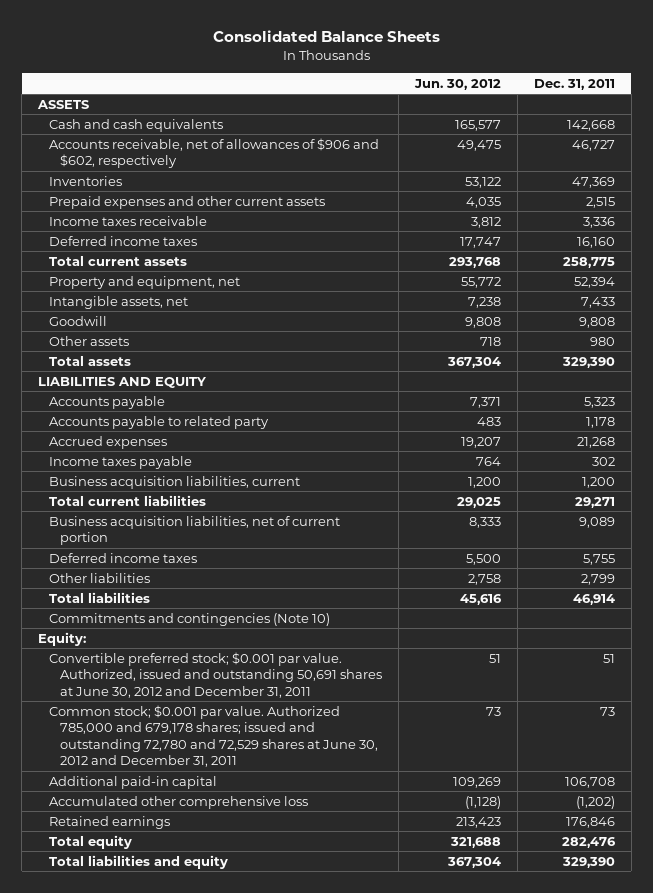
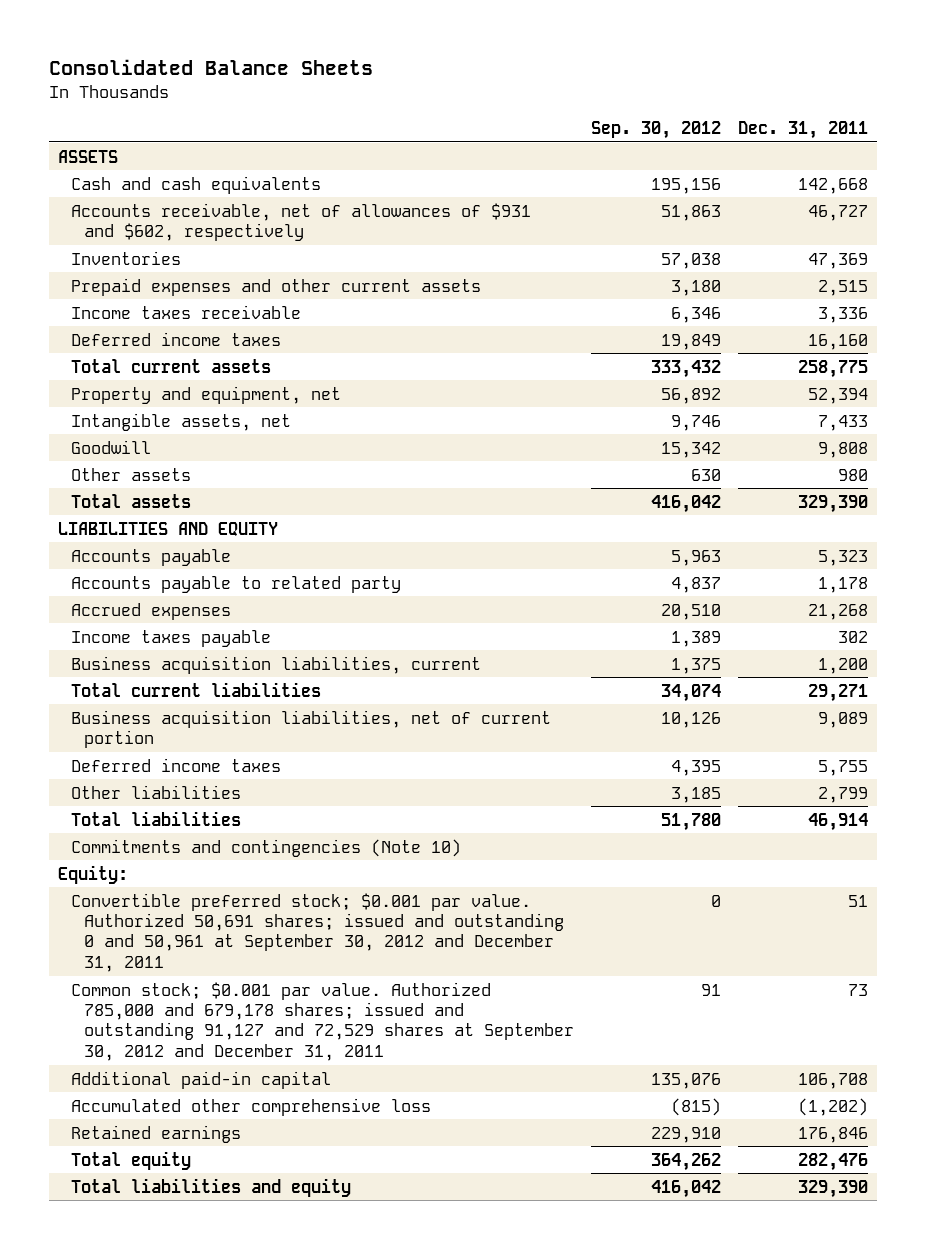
- | Jun. 30, 2012 | Dec. 31, 2011
+ | Sep. 30, 2012 | Dec. 31, 2011
- Accounts receivable, net of allowances of $906 and $602, respectively | 49,475 | 46,727
+ Accounts receivable, net of allowances of $931 and $602, respectively | 51,863 | 46,727
- Convertible preferred stock; $0.001 par value. Authorized, issued and outstanding 50,691 shares at June 30, 2012 and December 31, 2011 | 51 | 51
- Common stock; $0.001 par value. Authorized 785,000 and 679,178 shares; issued and outstanding 72,780 and 72,529 shares at June 30, 2012 and December 31, 2011 | 73 | 73
+ Convertible preferred stock; $0.001 par value. Authorized 50,691 shares; issued and outstanding 0 and 50,961 at September 30, 2012 and December 31, 2011 | 0 | 51
+ Common stock; $0.001 par value. Authorized 785,000 and 679,178 shares; issued and outstanding 91,127 and 72,529 shares at September 30, 2012 and December 31, 2011 | 91 | 73

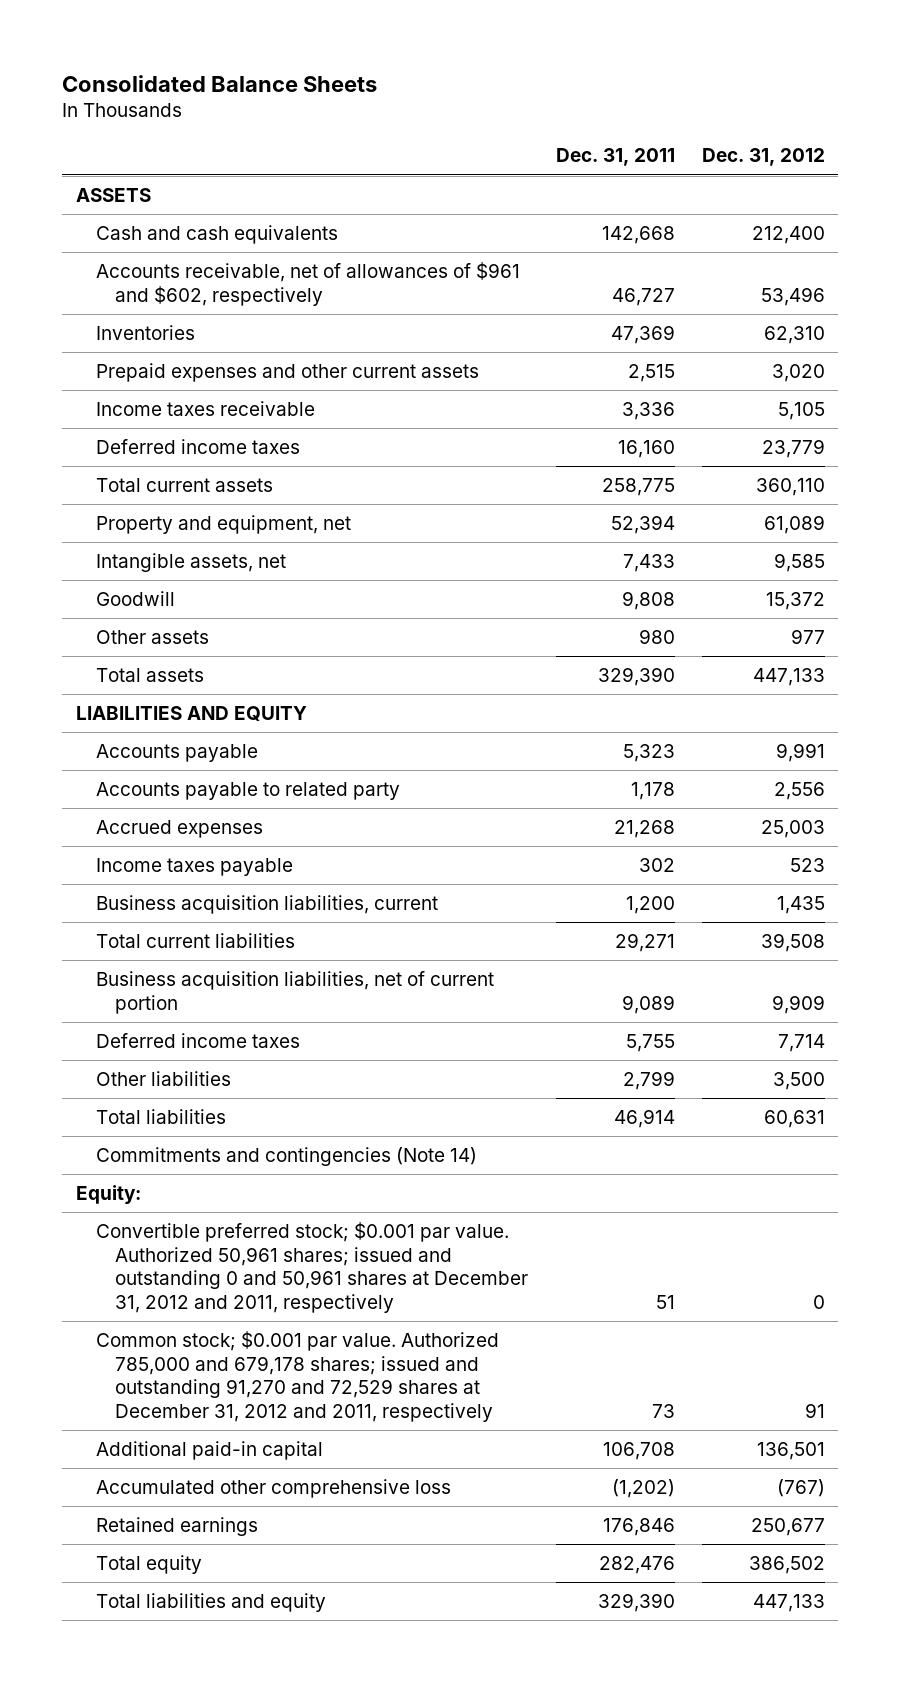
- | Sep. 30, 2012 | Dec. 31, 2011
+ | Dec. 31, 2011 | Dec. 31, 2012
- Accounts receivable, net of allowances of $931 and $602, respectively | 51,863 | 46,727
+ Accounts receivable, net of allowances of $961 and $602, respectively | 46,727 | 53,496
- Commitments and contingencies (Note 10)
+ Commitments and contingencies (Note 14)
- Convertible preferred stock; $0.001 par value. Authorized 50,691 shares; issued and outstanding 0 and 50,961 at September 30, 2012 and December 31, 2011 | 0 | 51
- Common stock; $0.001 par value. Authorized 785,000 and 679,178 shares; issued and outstanding 91,127 and 72,529 shares at September 30, 2012 and December 31, 2011 | 91 | 73
+ Convertible preferred stock; $0.001 par value. Authorized 50,961 shares; issued and outstanding 0 and 50,961 shares at December 31, 2012 and 2011, respectively | 51 | 0
+ Common stock; $0.001 par value. Authorized 785,000 and 679,178 shares; issued and outstanding 91,270 and 72,529 shares at December 31, 2012 and 2011, respectively | 73 | 91

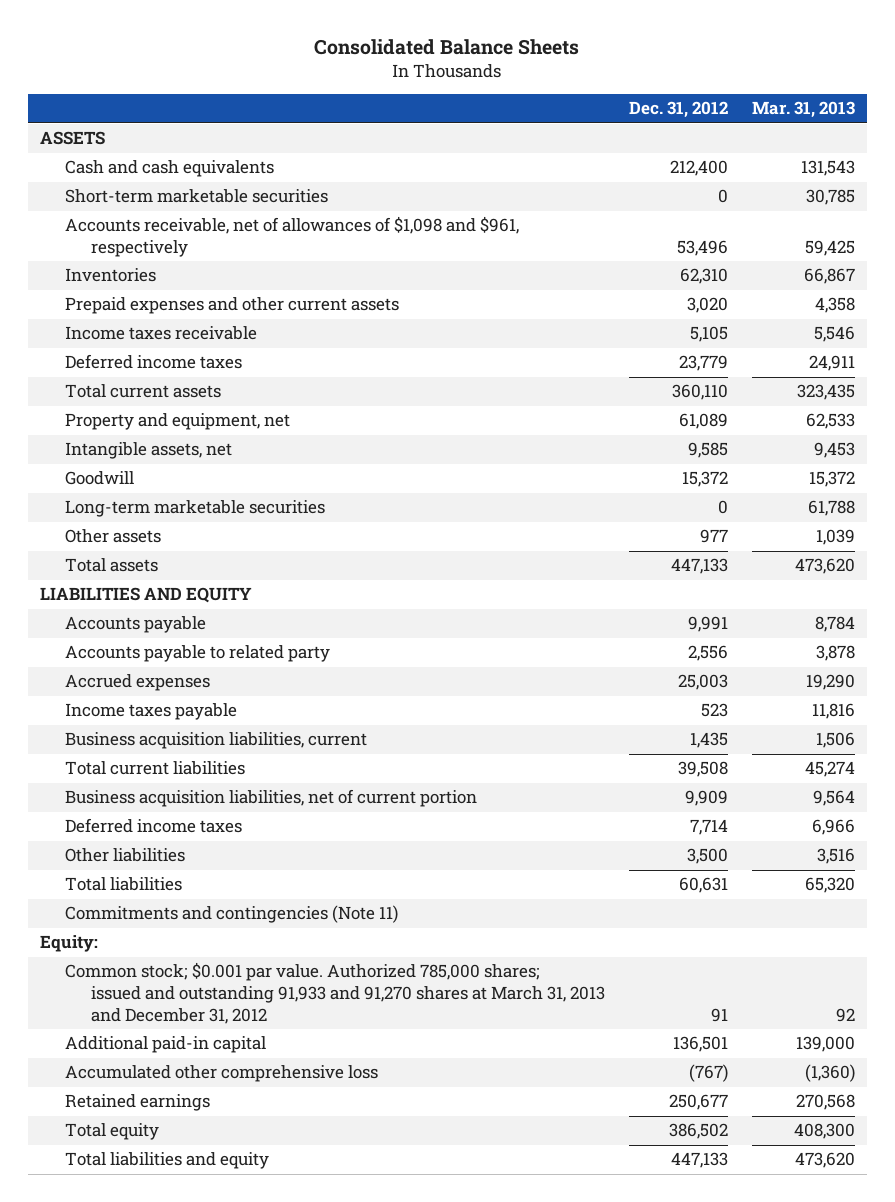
- | Dec. 31, 2011 | Dec. 31, 2012
+ | Dec. 31, 2012 | Mar. 31, 2013
- Accounts receivable, net of allowances of $961 and $602, respectively | 46,727 | 53,496
+ Short-term marketable securities | 0 | 30,785
+ Accounts receivable, net of allowances of $1,098 and $961, respectively | 53,496 | 59,425
+ Long-term marketable securities | 0 | 61,788
- Commitments and contingencies (Note 14)
+ Commitments and contingencies (Note 11)
- Convertible preferred stock; $0.001 par value. Authorized 50,961 shares; issued and outstanding 0 and 50,961 shares at December 31, 2012 and 2011, respectively | 51 | 0
- Common stock; $0.001 par value. Authorized 785,000 and 679,178 shares; issued and outstanding 91,270 and 72,529 shares at December 31, 2012 and 2011, respectively | 73 | 91
+ Common stock; $0.001 par value. Authorized 785,000 shares; issued and outstanding 91,933 and 91,270 shares at March 31, 2013 and December 31, 2012 | 91 | 92

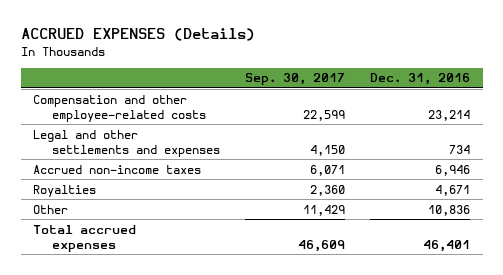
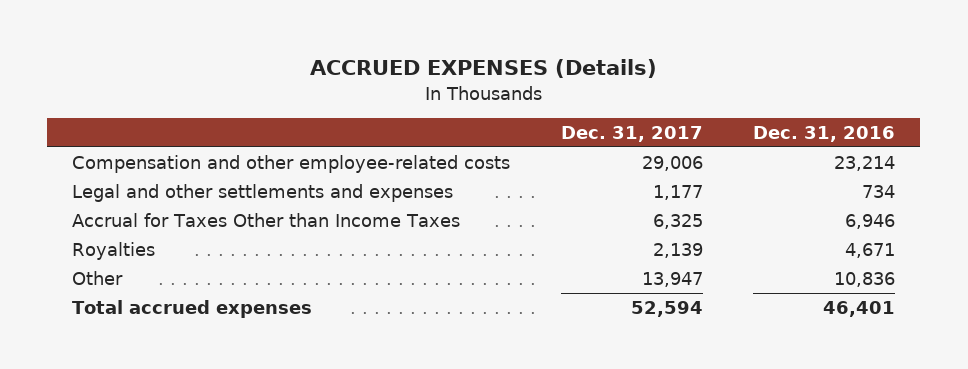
- | Sep. 30, 2017 | Dec. 31, 2016
+ | Dec. 31, 2017 | Dec. 31, 2016
- Accrued non-income taxes | 6,071 | 6,946
+ Accrual for Taxes Other than Income Taxes | 6,325 | 6,946

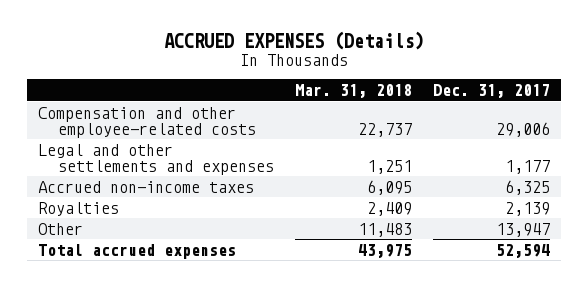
- | Dec. 31, 2017 | Dec. 31, 2016
+ | Mar. 31, 2018 | Dec. 31, 2017
- Accrual for Taxes Other than Income Taxes | 6,325 | 6,946
+ Accrued non-income taxes | 6,095 | 6,325

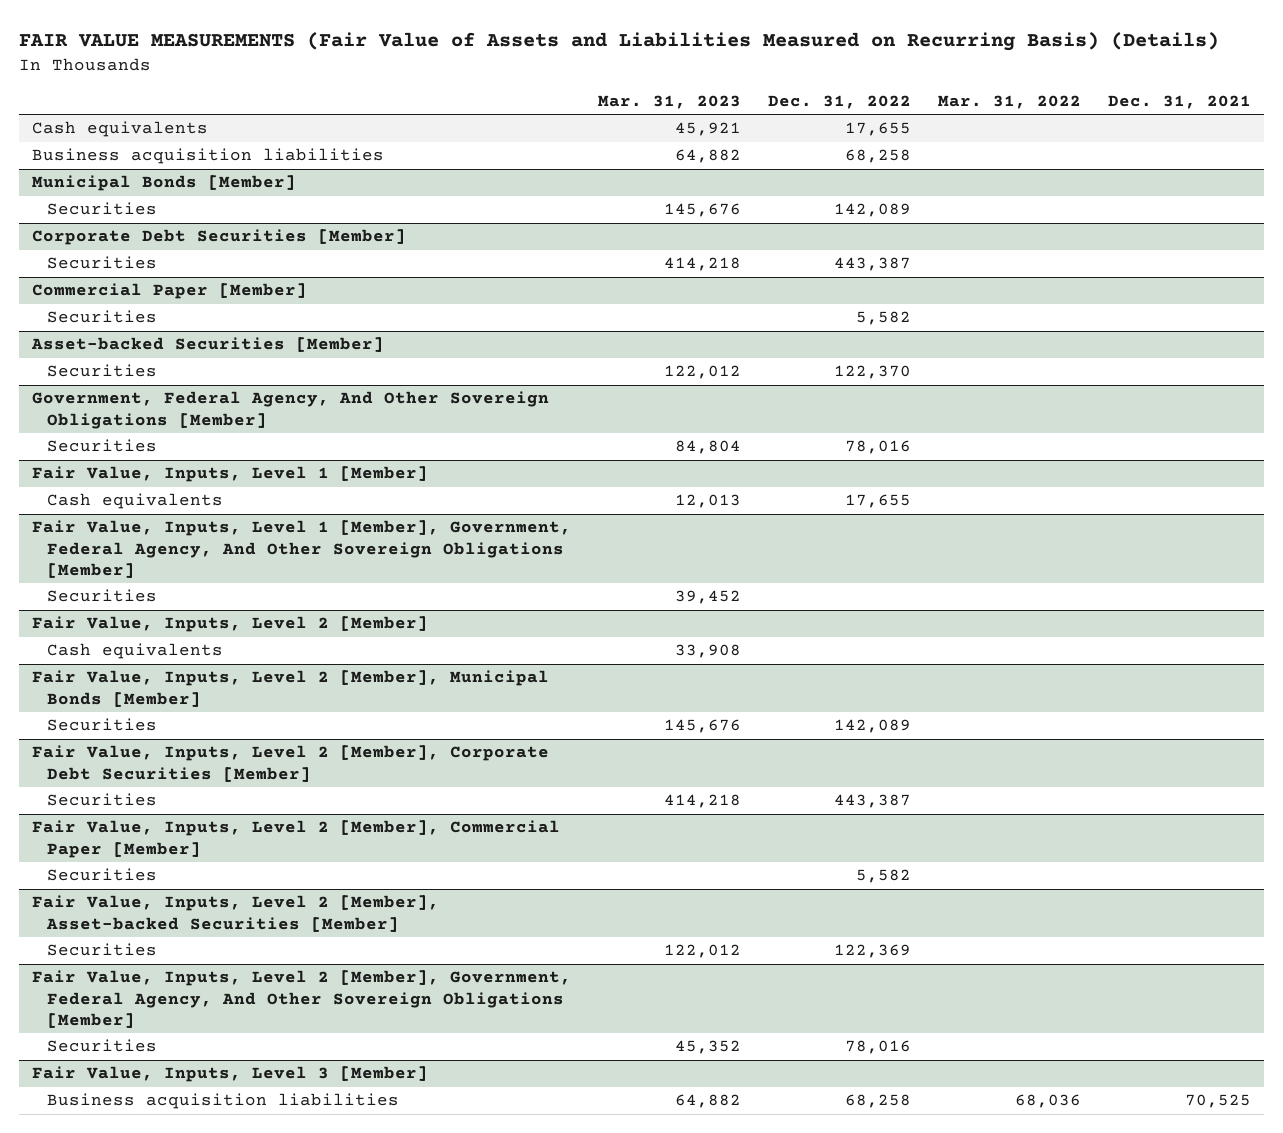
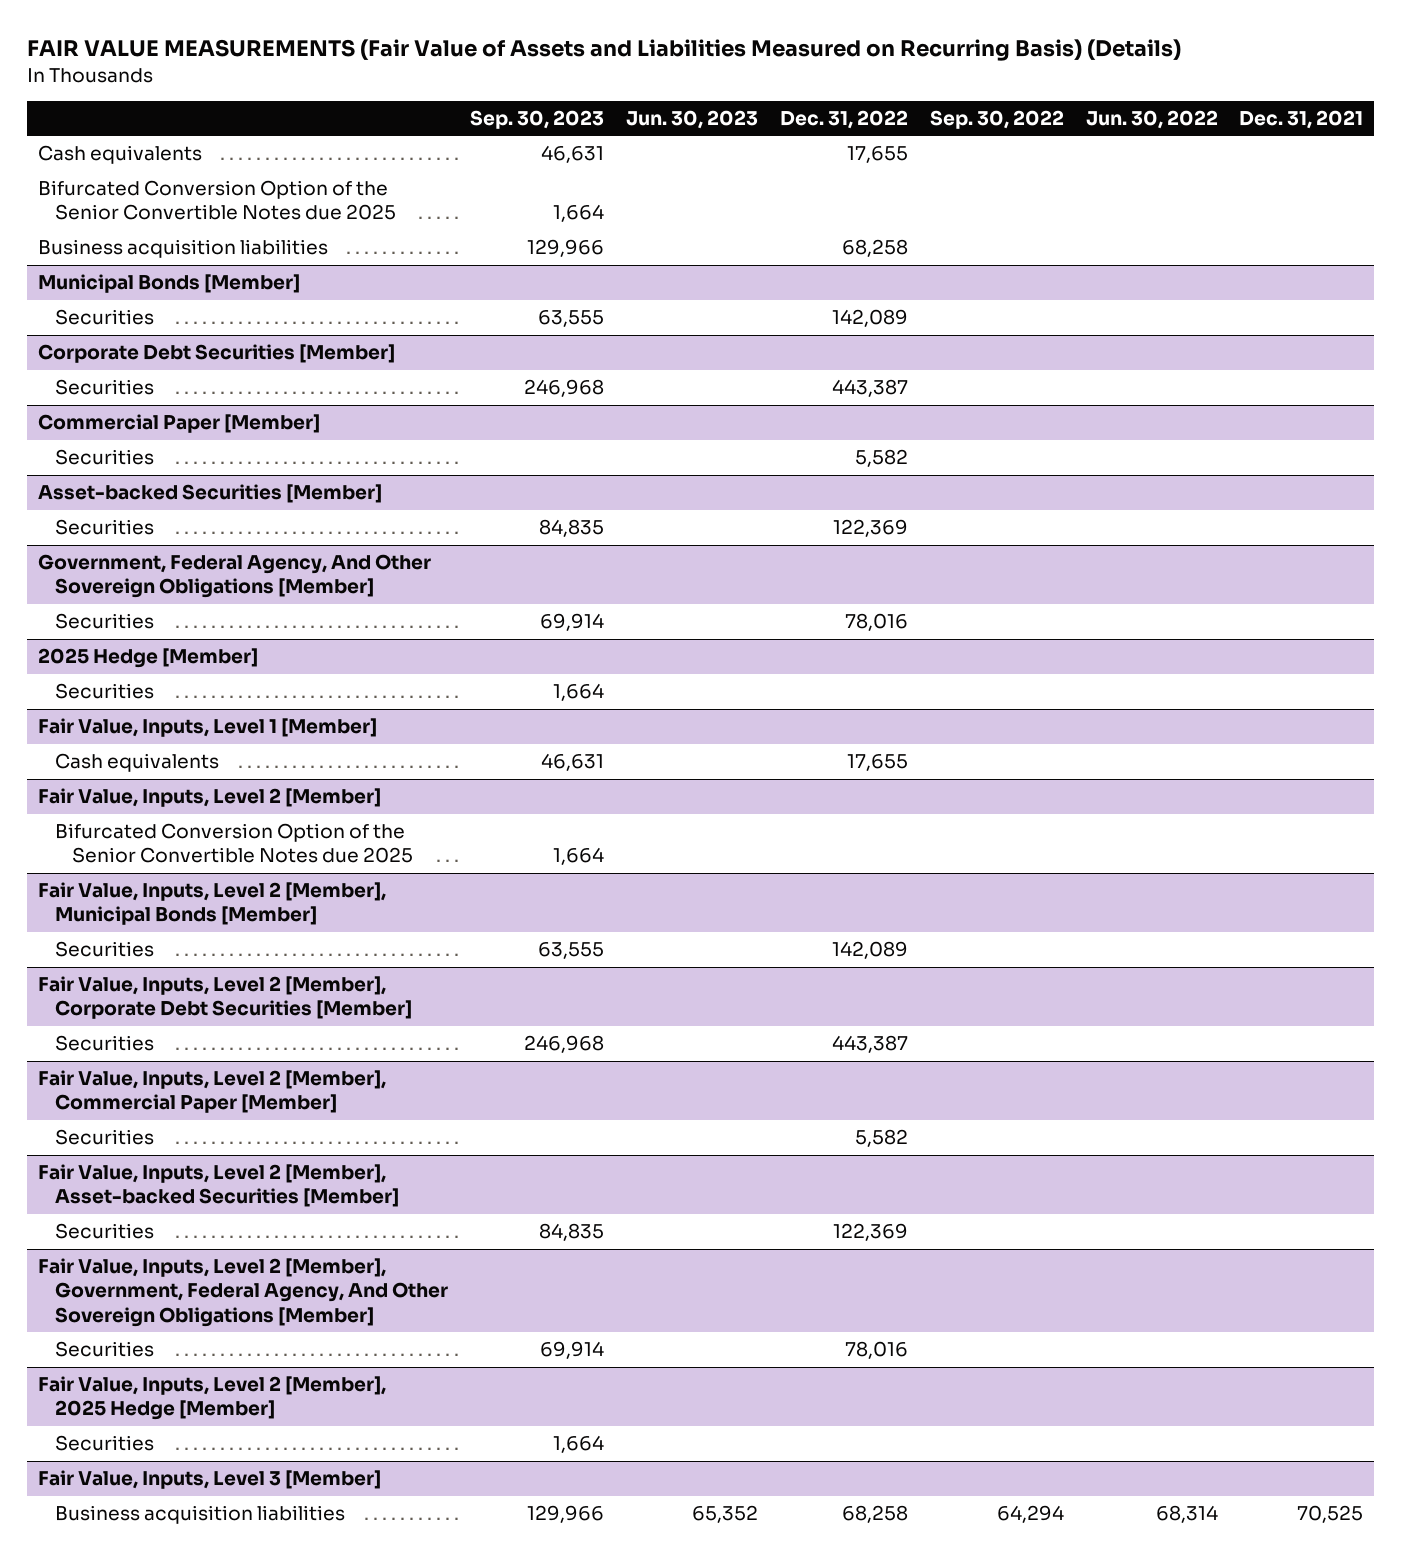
- | Mar. 31, 2023 | Dec. 31, 2022 | Mar. 31, 2022 | Dec. 31, 2021
+ | Sep. 30, 2023 | Jun. 30, 2023 | Dec. 31, 2022 | Sep. 30, 2022 | Jun. 30, 2022 | Dec. 31, 2021
+ Bifurcated Conversion Option of the Senior Convertible Notes due 2025 | 1,664 | | | | |
@ Asset-backed Securities [Member]
- Securities | 122,012 | 122,370 | |
+ Securities | 84,835 | | 122,369 | | |
+ 2025 Hedge [Member]
+ Securities | 1,664 | | | | |
- Fair Value, Inputs, Level 1 [Member], Government, Federal Agency, And Other Sovereign Obligations [Member]
- Securities | 39,452 | | |
@ Fair Value, Inputs, Level 2 [Member]
- Cash equivalents | 33,908 | | |
+ Bifurcated Conversion Option of the Senior Convertible Notes due 2025 | 1,664 | | | | |
+ Fair Value, Inputs, Level 2 [Member], 2025 Hedge [Member]
+ Securities | 1,664 | | | | |

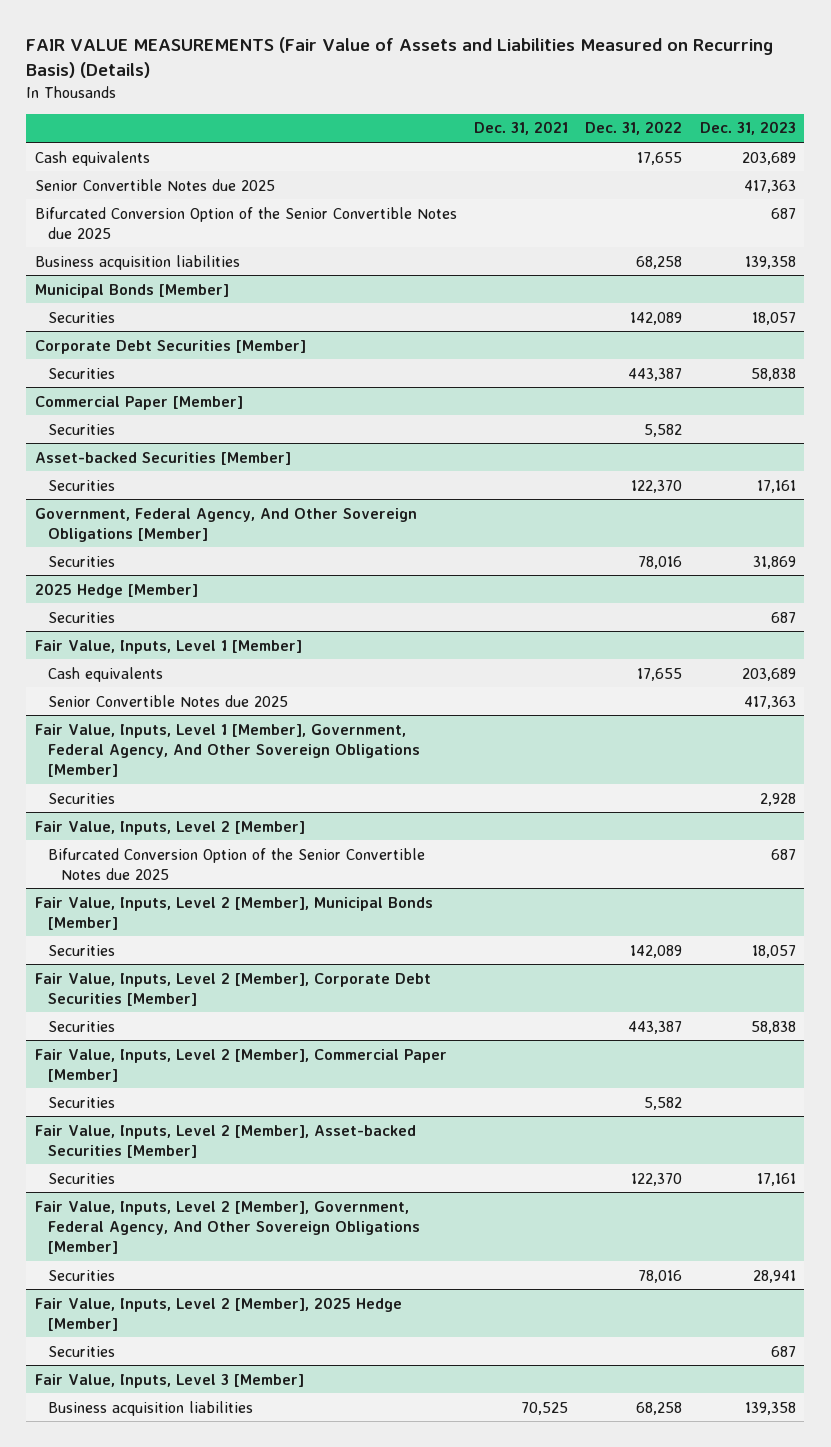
- | Sep. 30, 2023 | Jun. 30, 2023 | Dec. 31, 2022 | Sep. 30, 2022 | Jun. 30, 2022 | Dec. 31, 2021
+ | Dec. 31, 2021 | Dec. 31, 2022 | Dec. 31, 2023
+ Senior Convertible Notes due 2025 | | | 417,363
@ Asset-backed Securities [Member]
- Securities | 84,835 | | 122,369 | | |
+ Securities | | 122,370 | 17,161
@ Fair Value, Inputs, Level 1 [Member]
+ Senior Convertible Notes due 2025 | | | 417,363
+ Fair Value, Inputs, Level 1 [Member], Government, Federal Agency, And Other Sovereign Obligations [Member]
+ Securities | | | 2,928
@ Fair Value, Inputs, Level 2 [Member], Asset-backed Securities [Member]
- Securities | 84,835 | | 122,369 | | |
+ Securities | | 122,370 | 17,161

